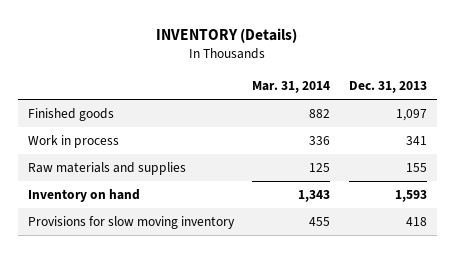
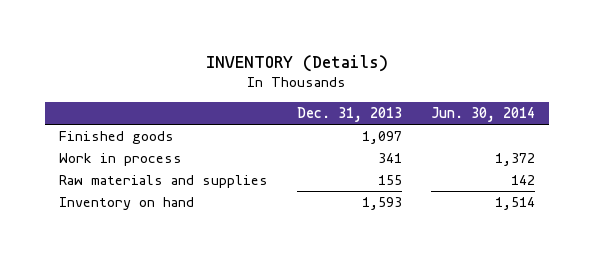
- | Mar. 31, 2014 | Dec. 31, 2013
+ | Dec. 31, 2013 | Jun. 30, 2014
- Provisions for slow moving inventory | 455 | 418

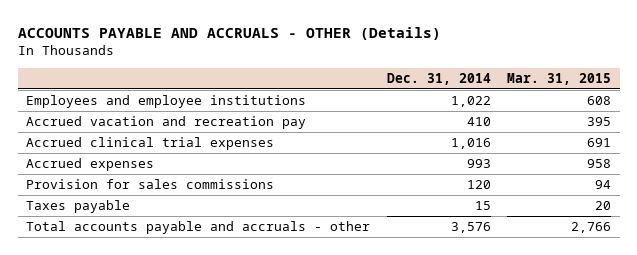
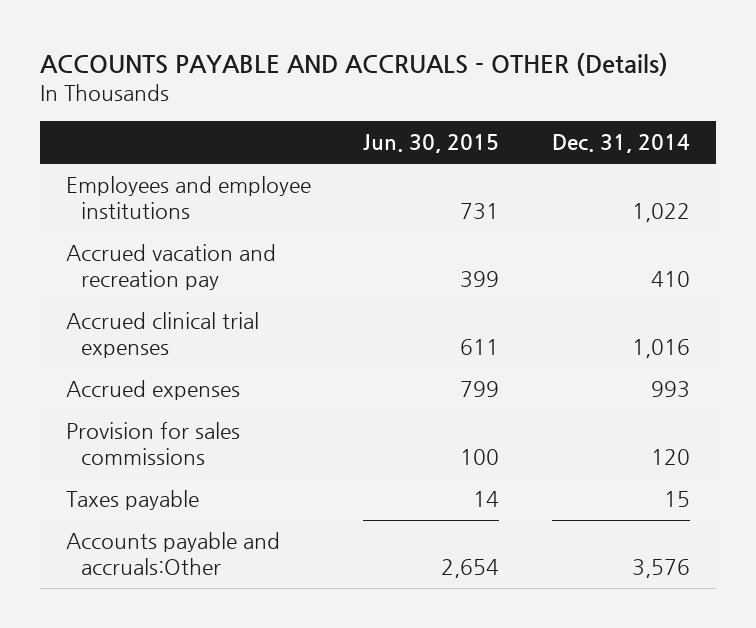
- | Dec. 31, 2014 | Mar. 31, 2015
+ | Jun. 30, 2015 | Dec. 31, 2014
- Total accounts payable and accruals - other | 3,576 | 2,766
+ Accounts payable and accruals:Other | 2,654 | 3,576

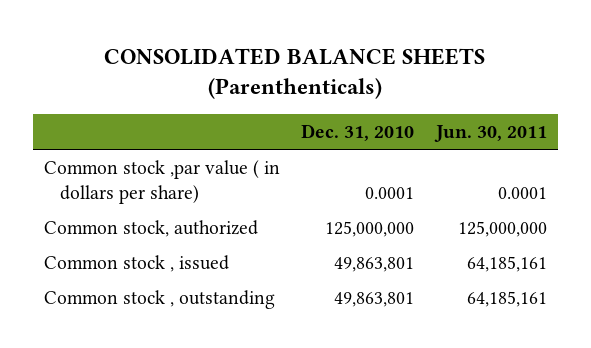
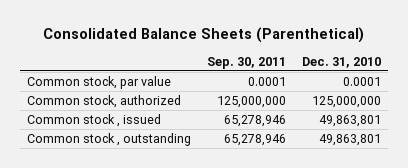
- CONSOLIDATED BALANCE SHEETS (Parenthenticals)
+ Consolidated Balance Sheets (Parenthetical)
- | Dec. 31, 2010 | Jun. 30, 2011
+ | Sep. 30, 2011 | Dec. 31, 2010
- Common stock ,par value ( in dollars per share) | 0.0001 | 0.0001
+ Common stock, par value | 0.0001 | 0.0001

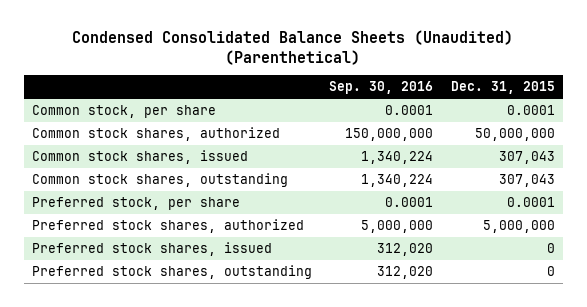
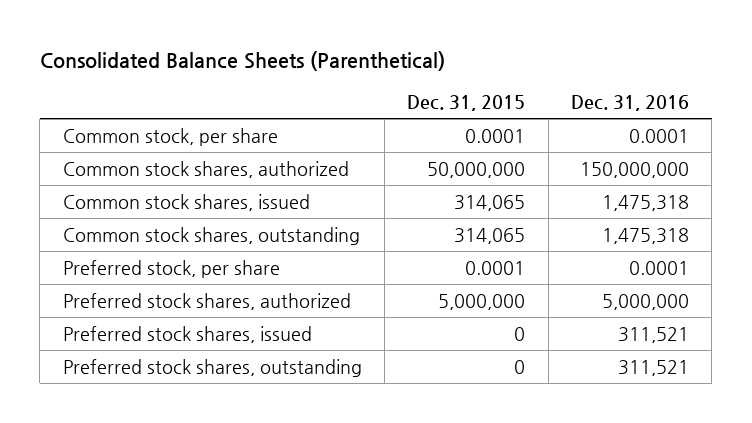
- Condensed Consolidated Balance Sheets (Unaudited) (Parenthetical)
+ Consolidated Balance Sheets (Parenthetical)
- | Sep. 30, 2016 | Dec. 31, 2015
+ | Dec. 31, 2015 | Dec. 31, 2016
- Common stock shares, issued | 1,340,224 | 307,043
- Common stock shares, outstanding | 1,340,224 | 307,043
+ Common stock shares, issued | 314,065 | 1,475,318
+ Common stock shares, outstanding | 314,065 | 1,475,318

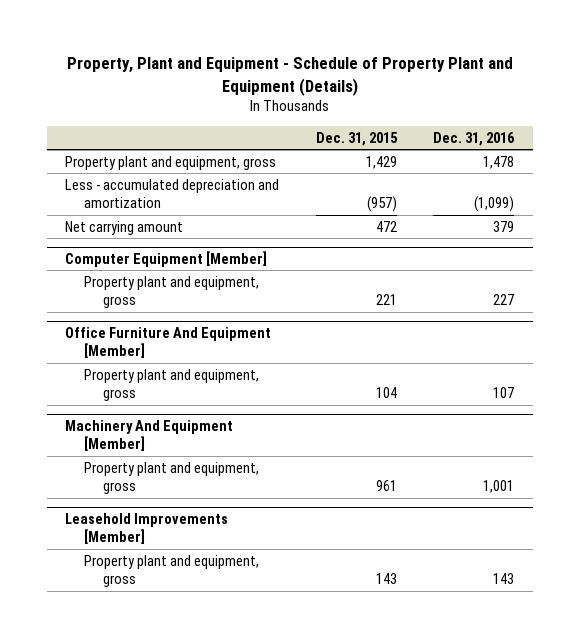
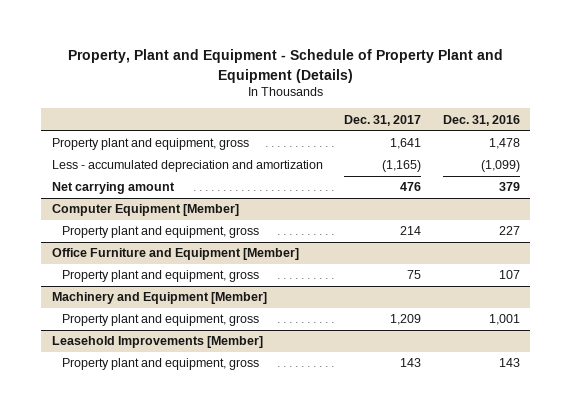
- | Dec. 31, 2015 | Dec. 31, 2016
+ | Dec. 31, 2017 | Dec. 31, 2016
- Office Furniture And Equipment [Member]
+ Office Furniture and Equipment [Member]
- Machinery And Equipment [Member]
+ Machinery and Equipment [Member]

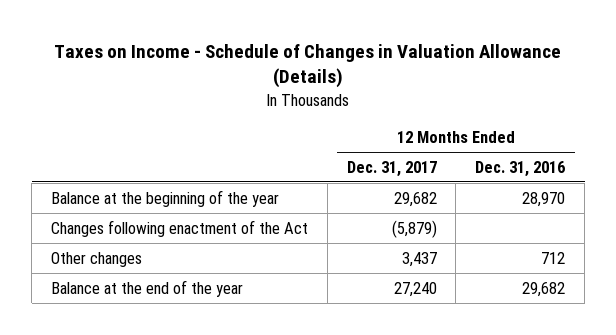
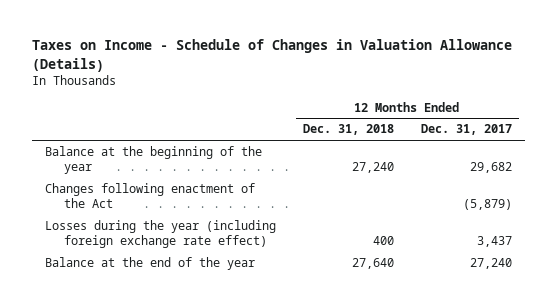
- | 12 Months Ended Dec. 31, 2017 | 12 Months Ended Dec. 31, 2016
+ | 12 Months Ended Dec. 31, 2018 | 12 Months Ended Dec. 31, 2017
- Other changes | 3,437 | 712
+ Losses during the year (including foreign exchange rate effect) | 400 | 3,437

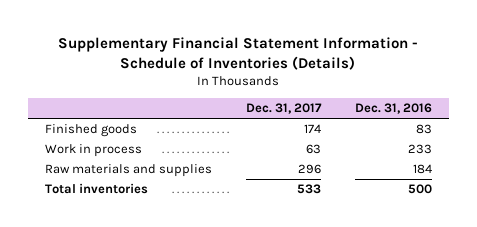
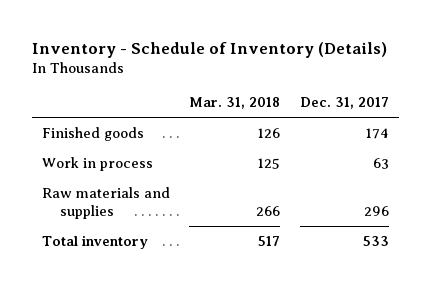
- Supplementary Financial Statement Information - Schedule of Inventories (Details)
+ Inventory - Schedule of Inventory (Details)
- | Dec. 31, 2017 | Dec. 31, 2016
+ | Mar. 31, 2018 | Dec. 31, 2017
- Total inventories | 533 | 500
+ Total inventory | 517 | 533

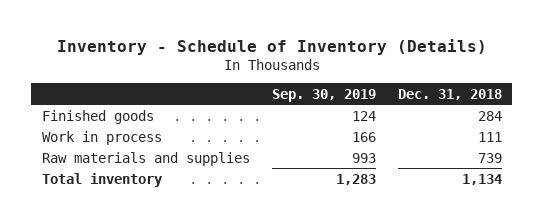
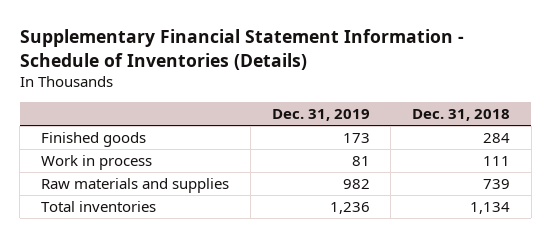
- Inventory - Schedule of Inventory (Details)
+ Supplementary Financial Statement Information - Schedule of Inventories (Details)
- | Sep. 30, 2019 | Dec. 31, 2018
+ | Dec. 31, 2019 | Dec. 31, 2018
- Total inventory | 1,283 | 1,134
+ Total inventories | 1,236 | 1,134

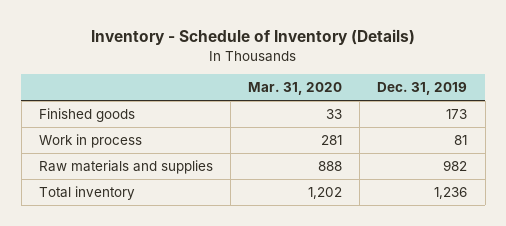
- Supplementary Financial Statement Information - Schedule of Inventories (Details)
+ Inventory - Schedule of Inventory (Details)
- | Dec. 31, 2019 | Dec. 31, 2018
+ | Mar. 31, 2020 | Dec. 31, 2019
- Total inventories | 1,236 | 1,134
+ Total inventory | 1,202 | 1,236

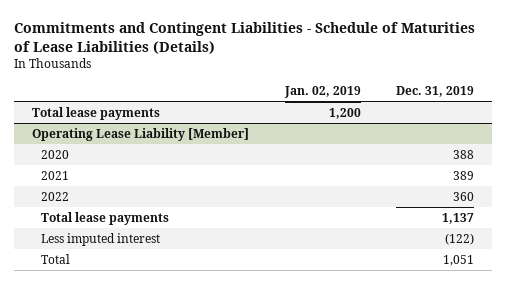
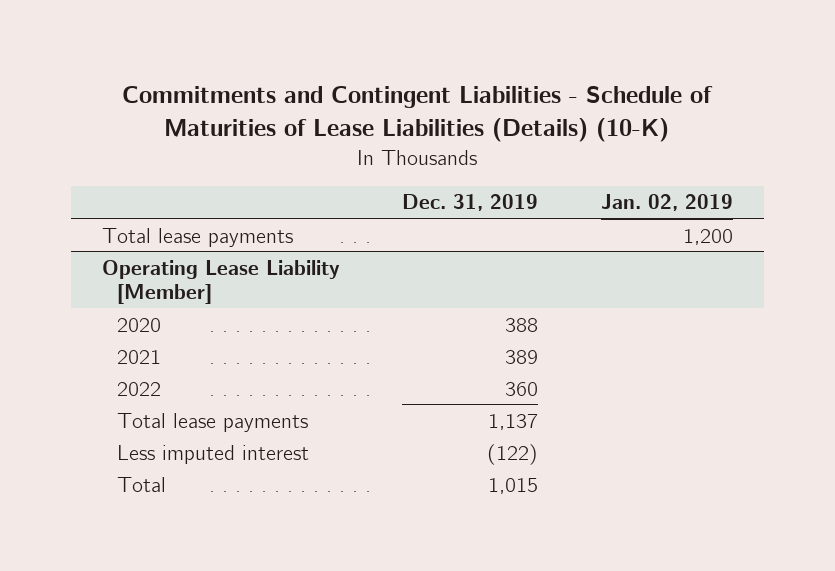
- Commitments and Contingent Liabilities - Schedule of Maturities of Lease Liabilities (Details)
+ Commitments and Contingent Liabilities - Schedule of Maturities of Lease Liabilities (Details) (10-K)
- | Jan. 02, 2019 | Dec. 31, 2019
+ | Dec. 31, 2019 | Jan. 02, 2019
@ Operating Lease Liability [Member]
- Total | | 1,051
+ Total | 1,015 |

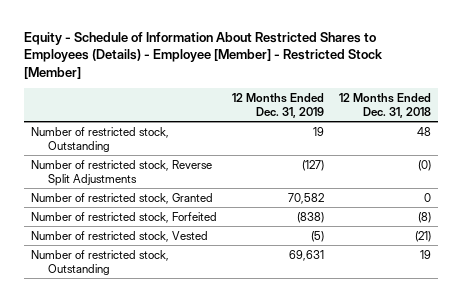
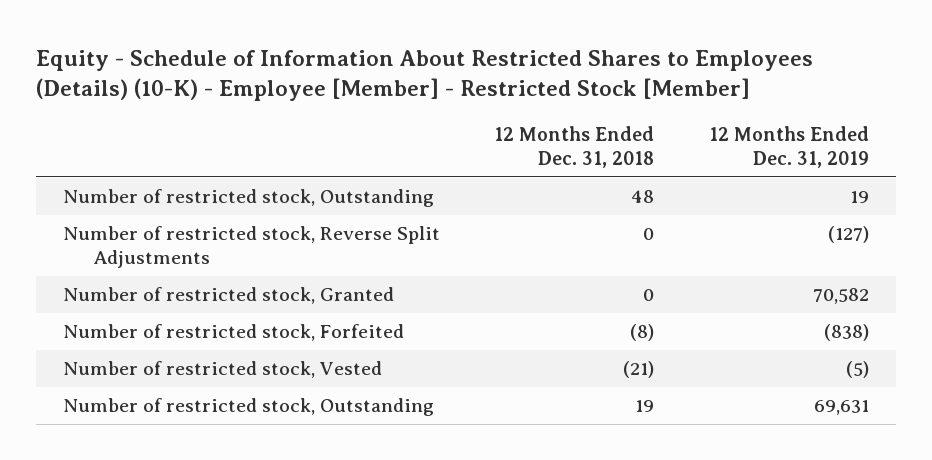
- Equity - Schedule of Information About Restricted Shares to Employees (Details) - Employee [Member] - Restricted Stock [Member]
+ Equity - Schedule of Information About Restricted Shares to Employees (Details) (10-K) - Employee [Member] - Restricted Stock [Member]
- | 12 Months Ended Dec. 31, 2019 | 12 Months Ended Dec. 31, 2018
+ | 12 Months Ended Dec. 31, 2018 | 12 Months Ended Dec. 31, 2019
- Number of restricted stock, Reverse Split Adjustments | (127) | (0)
+ Number of restricted stock, Reverse Split Adjustments | 0 | (127)

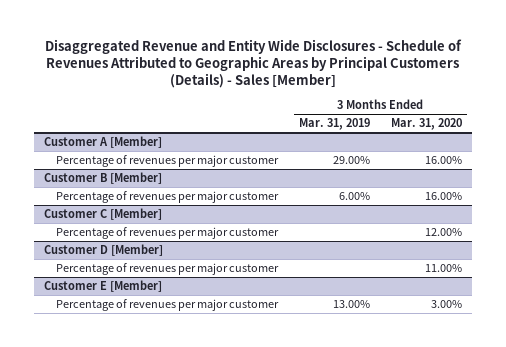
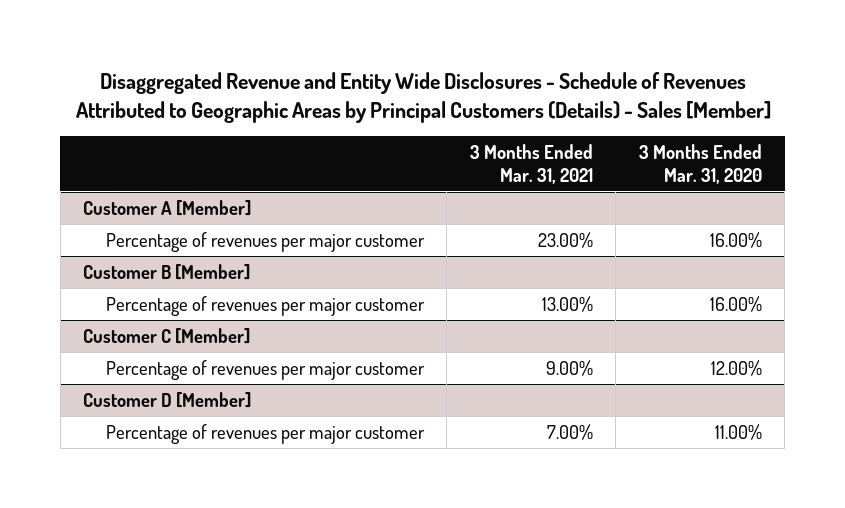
- | 3 Months Ended Mar. 31, 2019 | 3 Months Ended Mar. 31, 2020
+ | 3 Months Ended Mar. 31, 2021 | 3 Months Ended Mar. 31, 2020
- Customer E [Member]
- Percentage of revenues per major customer | 13.00% | 3.00%

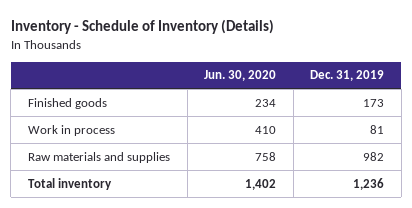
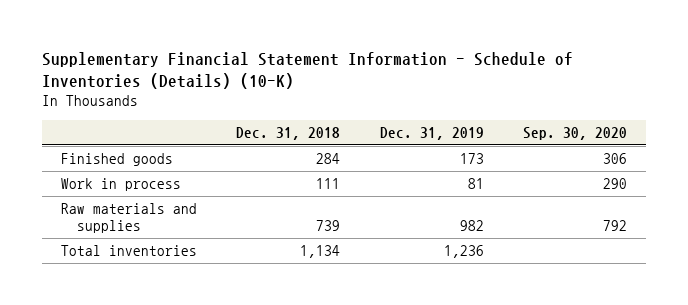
- Inventory - Schedule of Inventory (Details)
+ Supplementary Financial Statement Information - Schedule of Inventories (Details) (10-K)
- | Jun. 30, 2020 | Dec. 31, 2019
+ | Dec. 31, 2018 | Dec. 31, 2019 | Sep. 30, 2020
- Total inventory | 1,402 | 1,236
+ Total inventories | 1,134 | 1,236 |

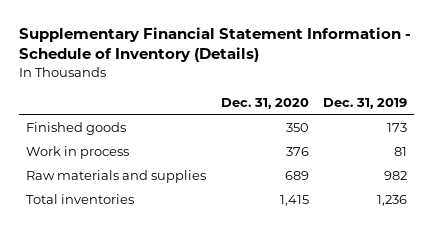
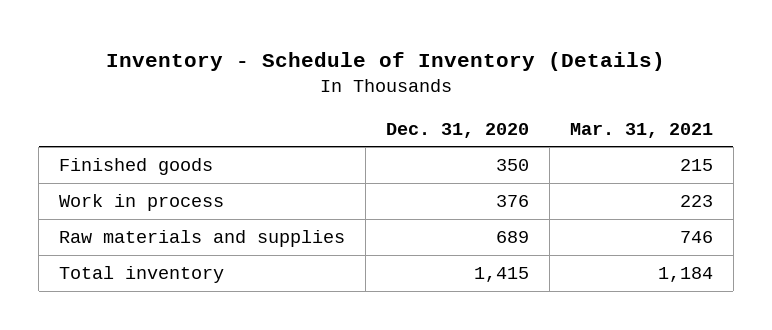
- Supplementary Financial Statement Information - Schedule of Inventory (Details)
+ Inventory - Schedule of Inventory (Details)
- | Dec. 31, 2020 | Dec. 31, 2019
+ | Dec. 31, 2020 | Mar. 31, 2021
- Total inventories | 1,415 | 1,236
+ Total inventory | 1,415 | 1,184

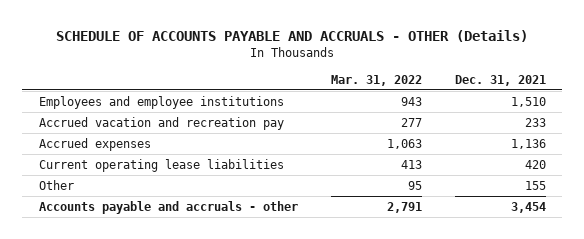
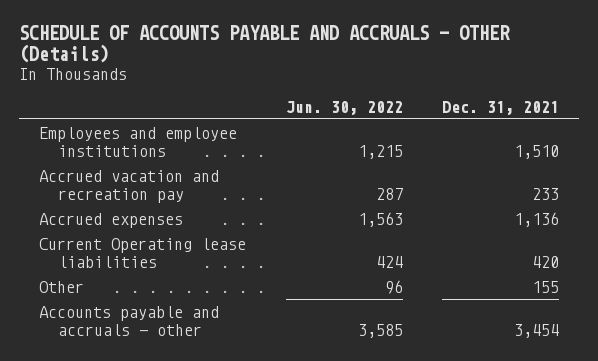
- | Mar. 31, 2022 | Dec. 31, 2021
+ | Jun. 30, 2022 | Dec. 31, 2021
- Current operating lease liabilities | 413 | 420
+ Current Operating lease liabilities | 424 | 420

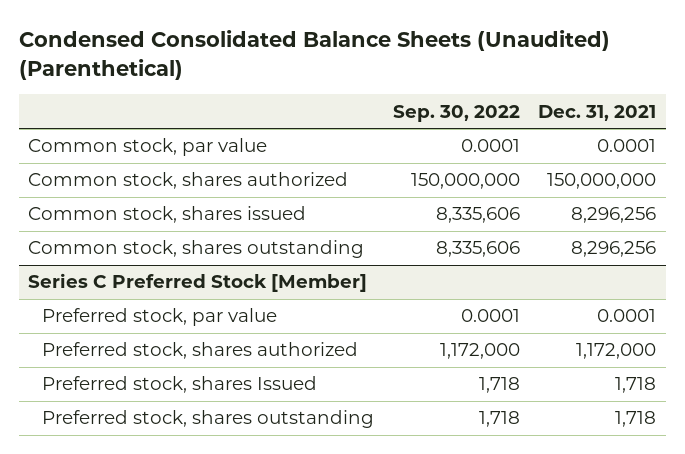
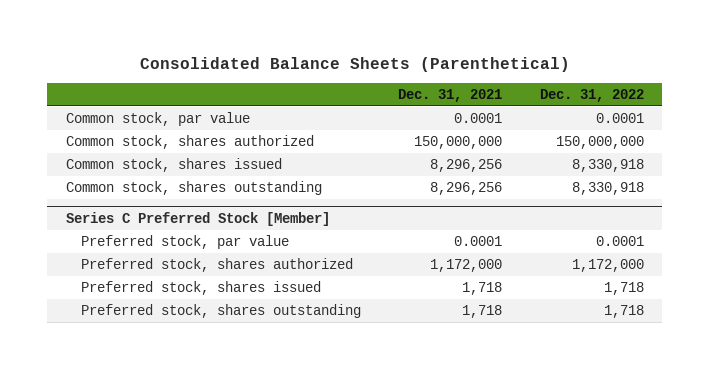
- Condensed Consolidated Balance Sheets (Unaudited) (Parenthetical)
+ Consolidated Balance Sheets (Parenthetical)
- | Sep. 30, 2022 | Dec. 31, 2021
+ | Dec. 31, 2021 | Dec. 31, 2022
@ Series C Preferred Stock [Member]
- Preferred stock, shares Issued | 1,718 | 1,718
+ Preferred stock, shares issued | 1,718 | 1,718

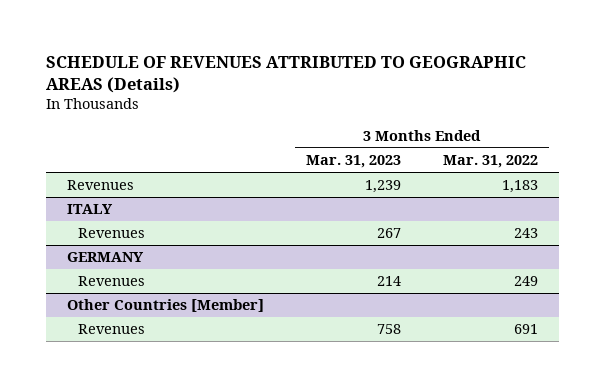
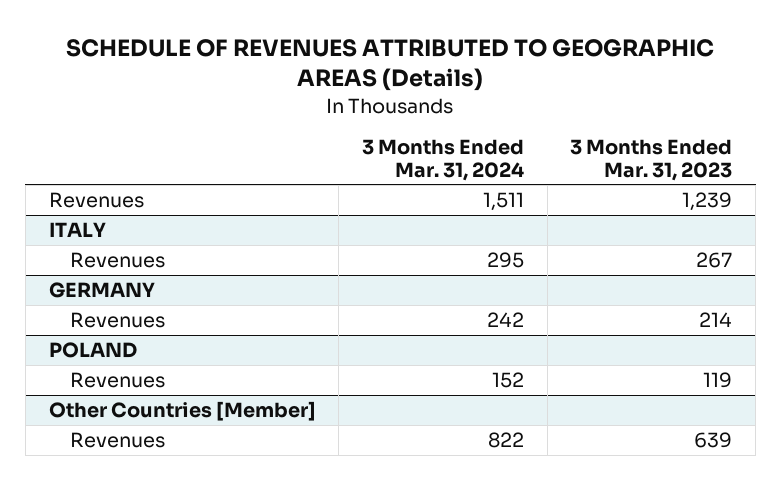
- | 3 Months Ended Mar. 31, 2023 | 3 Months Ended Mar. 31, 2022
+ | 3 Months Ended Mar. 31, 2024 | 3 Months Ended Mar. 31, 2023
+ POLAND
+ Revenues | 152 | 119
@ Other Countries [Member]
- Revenues | 758 | 691
+ Revenues | 822 | 639

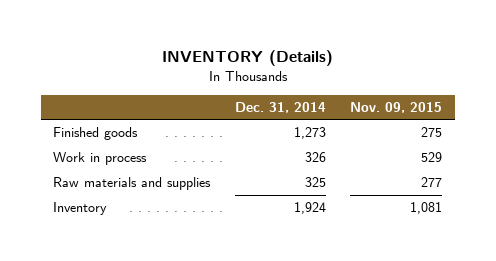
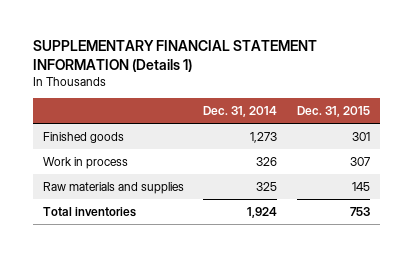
- INVENTORY (Details)
+ SUPPLEMENTARY FINANCIAL STATEMENT INFORMATION (Details 1)
- | Dec. 31, 2014 | Nov. 09, 2015
+ | Dec. 31, 2014 | Dec. 31, 2015
- Inventory | 1,924 | 1,081
+ Total inventories | 1,924 | 753

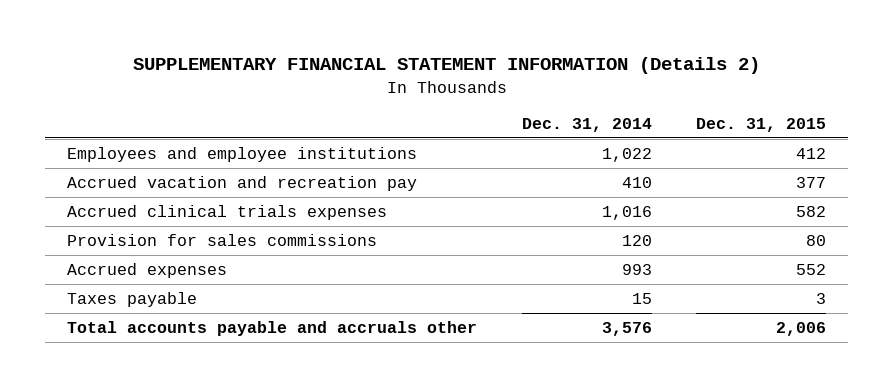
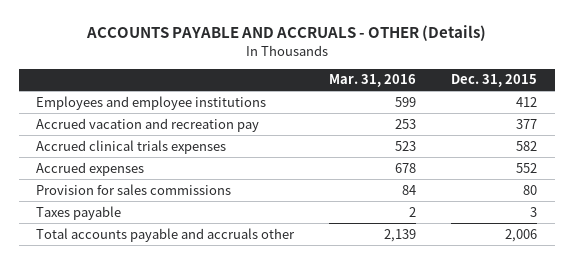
- SUPPLEMENTARY FINANCIAL STATEMENT INFORMATION (Details 2)
+ ACCOUNTS PAYABLE AND ACCRUALS - OTHER (Details)
- | Dec. 31, 2014 | Dec. 31, 2015
+ | Mar. 31, 2016 | Dec. 31, 2015
moved down: Provision for sales commissions | 84 | 80

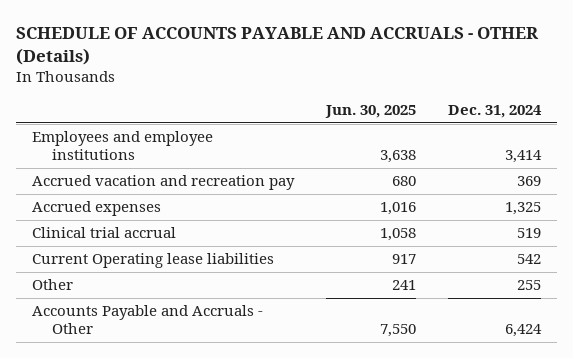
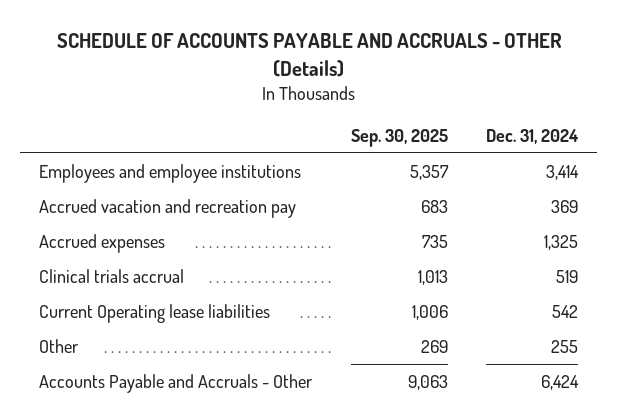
- | Jun. 30, 2025 | Dec. 31, 2024
+ | Sep. 30, 2025 | Dec. 31, 2024
- Clinical trial accrual | 1,058 | 519
+ Clinical trials accrual | 1,013 | 519

